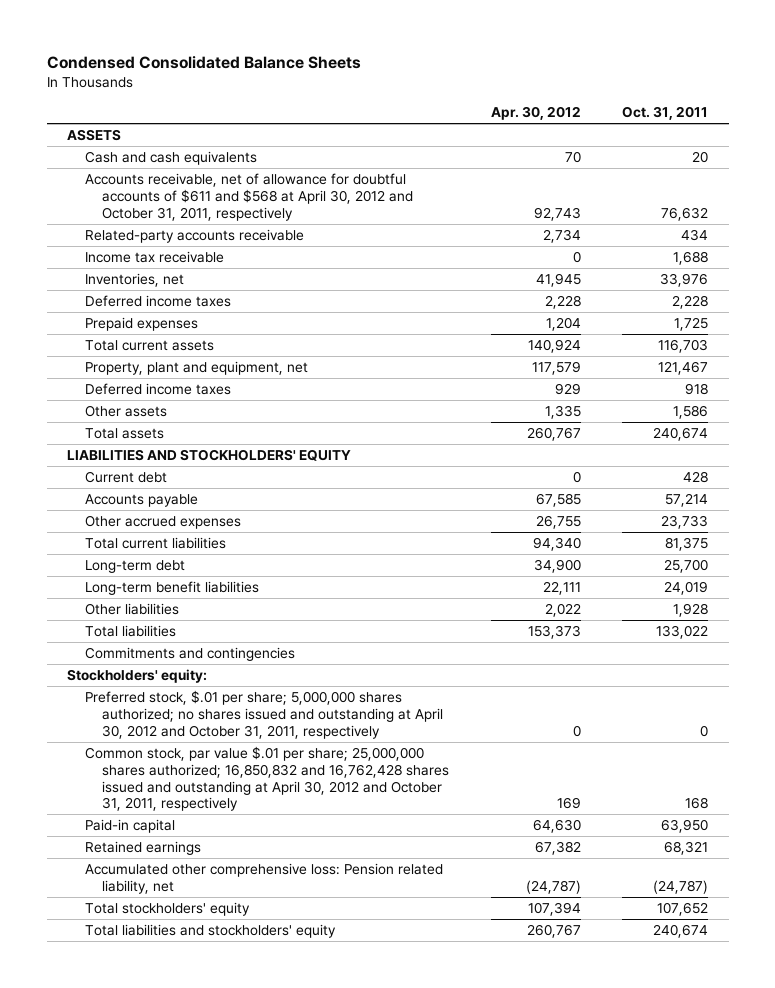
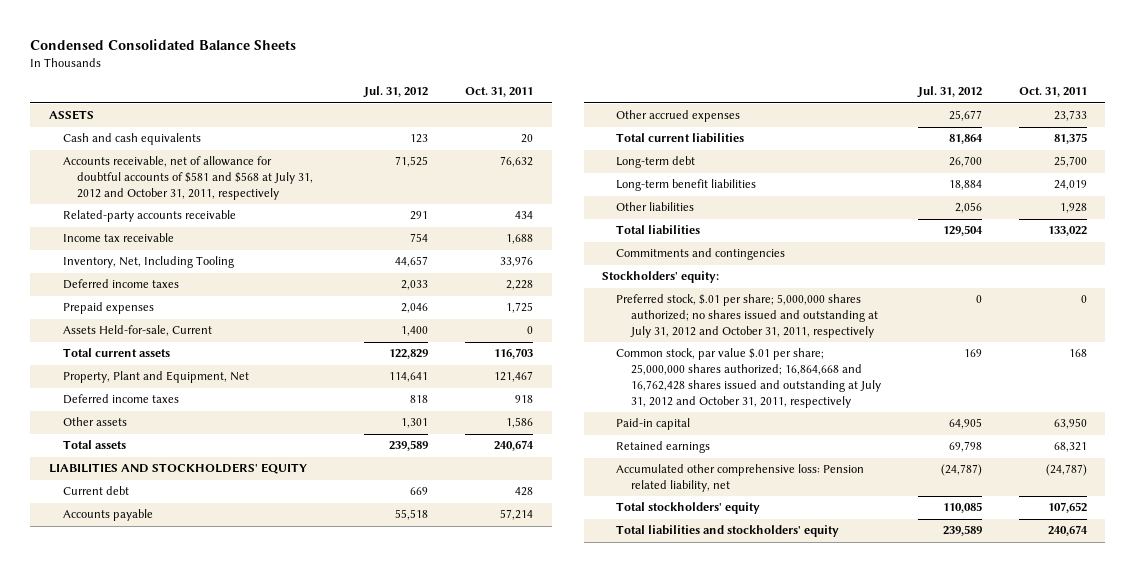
- | Apr. 30, 2012 | Oct. 31, 2011
+ | Jul. 31, 2012 | Oct. 31, 2011
- Accounts receivable, net of allowance for doubtful accounts of $611 and $568 at April 30, 2012 and October 31, 2011, respectively | 92,743 | 76,632
+ Accounts receivable, net of allowance for doubtful accounts of $581 and $568 at July 31, 2012 and October 31, 2011, respectively | 71,525 | 76,632
- Inventories, net | 41,945 | 33,976
+ Inventory, Net, Including Tooling | 44,657 | 33,976
+ Assets Held-for-sale, Current | 1,400 | 0
- Property, plant and equipment, net | 117,579 | 121,467
+ Property, Plant and Equipment, Net | 114,641 | 121,467
- Preferred stock, $.01 per share; 5,000,000 shares authorized; no shares issued and outstanding at April 30, 2012 and October 31, 2011, respectively | 0 | 0
- Common stock, par value $.01 per share; 25,000,000 shares authorized; 16,850,832 and 16,762,428 shares issued and outstanding at April 30, 2012 and October 31, 2011, respectively | 169 | 168
+ Preferred stock, $.01 per share; 5,000,000 shares authorized; no shares issued and outstanding at July 31, 2012 and October 31, 2011, respectively | 0 | 0
+ Common stock, par value $.01 per share; 25,000,000 shares authorized; 16,864,668 and 16,762,428 shares issued and outstanding at July 31, 2012 and October 31, 2011, respectively | 169 | 168

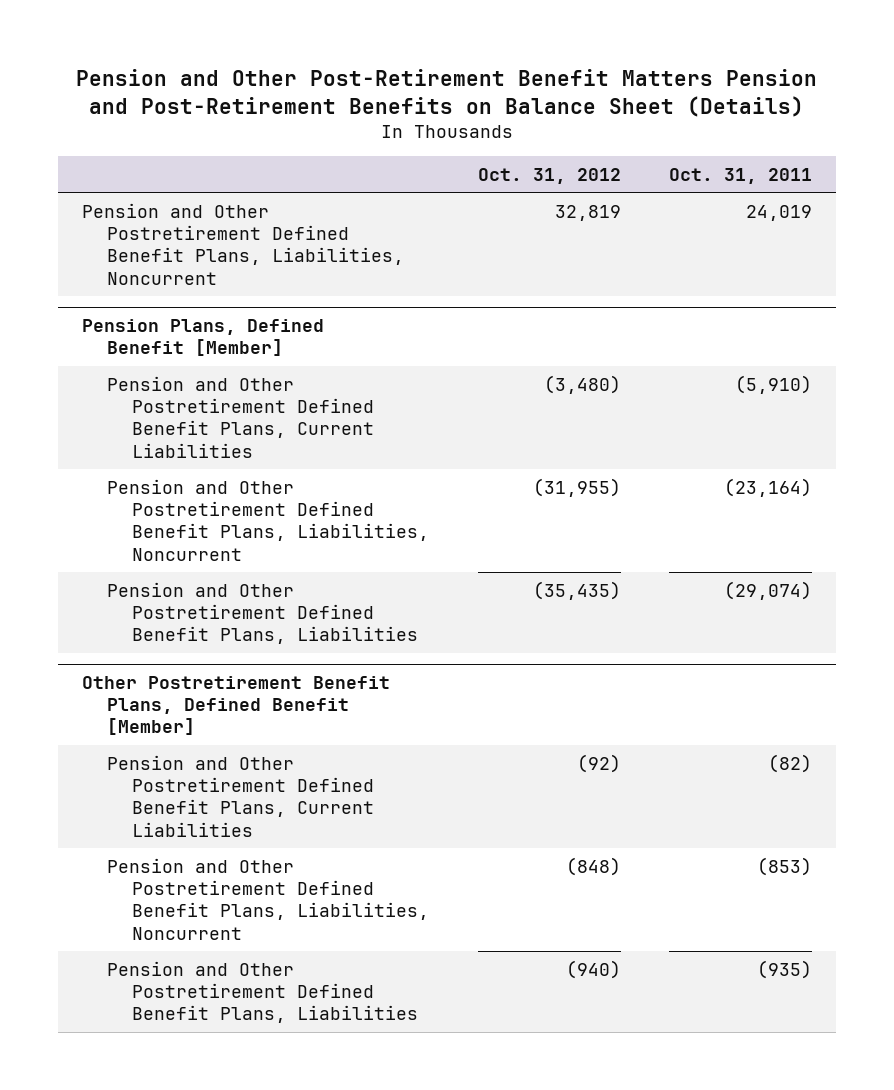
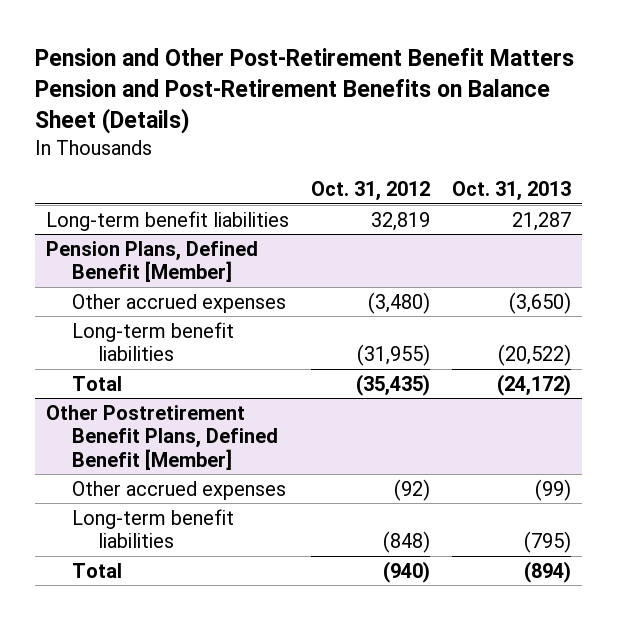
- | Oct. 31, 2012 | Oct. 31, 2011
+ | Oct. 31, 2012 | Oct. 31, 2013
- Pension and Other Postretirement Defined Benefit Plans, Liabilities, Noncurrent | 32,819 | 24,019
+ Long-term benefit liabilities | 32,819 | 21,287
@ Pension Plans, Defined Benefit [Member]
- Pension and Other Postretirement Defined Benefit Plans, Current Liabilities | (3,480) | (5,910)
- Pension and Other Postretirement Defined Benefit Plans, Liabilities, Noncurrent | (31,955) | (23,164)
- Pension and Other Postretirement Defined Benefit Plans, Liabilities | (35,435) | (29,074)
+ Other accrued expenses | (3,480) | (3,650)
+ Long-term benefit liabilities | (31,955) | (20,522)
+ Total | (35,435) | (24,172)
@ Other Postretirement Benefit Plans, Defined Benefit [Member]
- Pension and Other Postretirement Defined Benefit Plans, Current Liabilities | (92) | (82)
- Pension and Other Postretirement Defined Benefit Plans, Liabilities, Noncurrent | (848) | (853)
- Pension and Other Postretirement Defined Benefit Plans, Liabilities | (940) | (935)
+ Other accrued expenses | (92) | (99)
+ Long-term benefit liabilities | (848) | (795)
+ Total | (940) | (894)

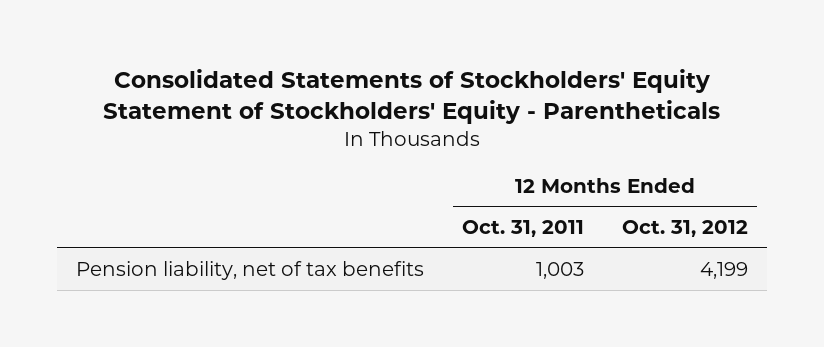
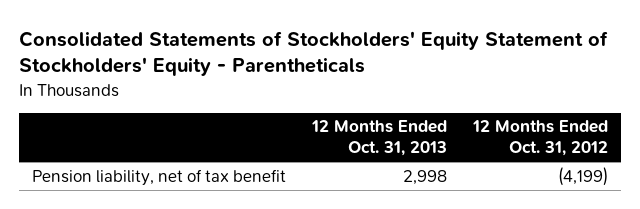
- | 12 Months Ended Oct. 31, 2011 | 12 Months Ended Oct. 31, 2012
+ | 12 Months Ended Oct. 31, 2013 | 12 Months Ended Oct. 31, 2012
- Pension liability, net of tax benefits | 1,003 | 4,199
+ Pension liability, net of tax benefit | 2,998 | (4,199)

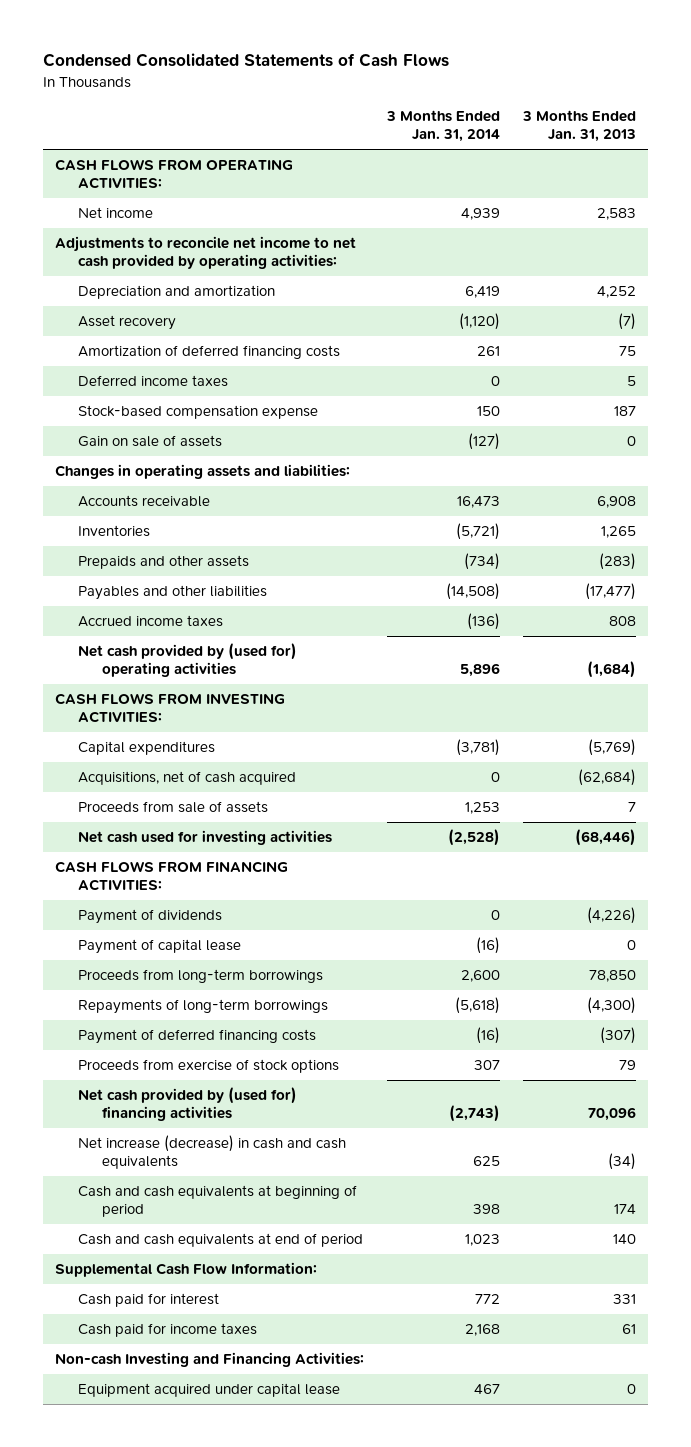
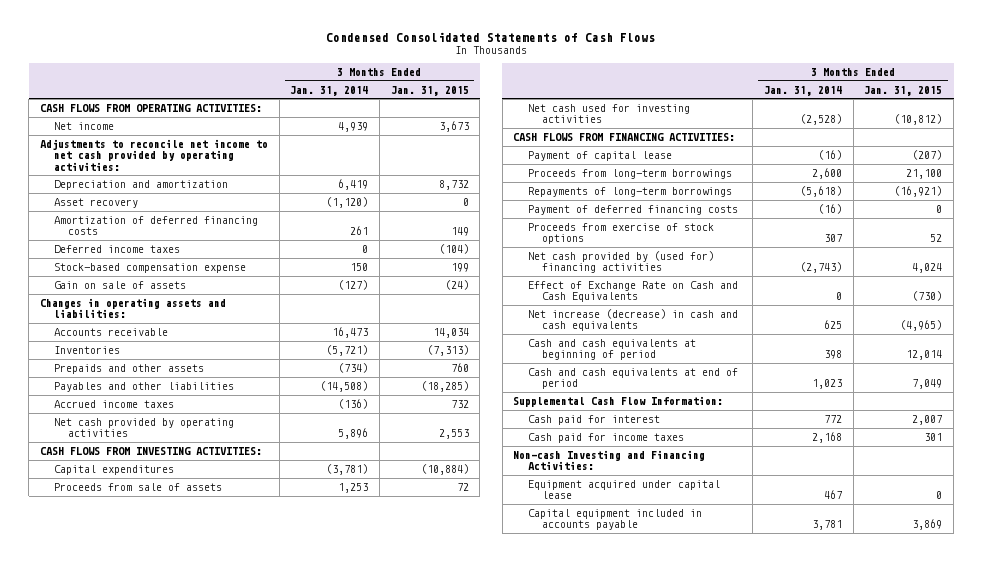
- | 3 Months Ended Jan. 31, 2014 | 3 Months Ended Jan. 31, 2013
+ | 3 Months Ended Jan. 31, 2014 | 3 Months Ended Jan. 31, 2015
- Net cash provided by (used for) operating activities | 5,896 | (1,684)
+ Net cash provided by operating activities | 5,896 | 2,553
- Acquisitions, net of cash acquired | 0 | (62,684)
- Payment of dividends | 0 | (4,226)
+ Effect of Exchange Rate on Cash and Cash Equivalents | 0 | (730)
+ Capital equipment included in accounts payable | 3,781 | 3,869

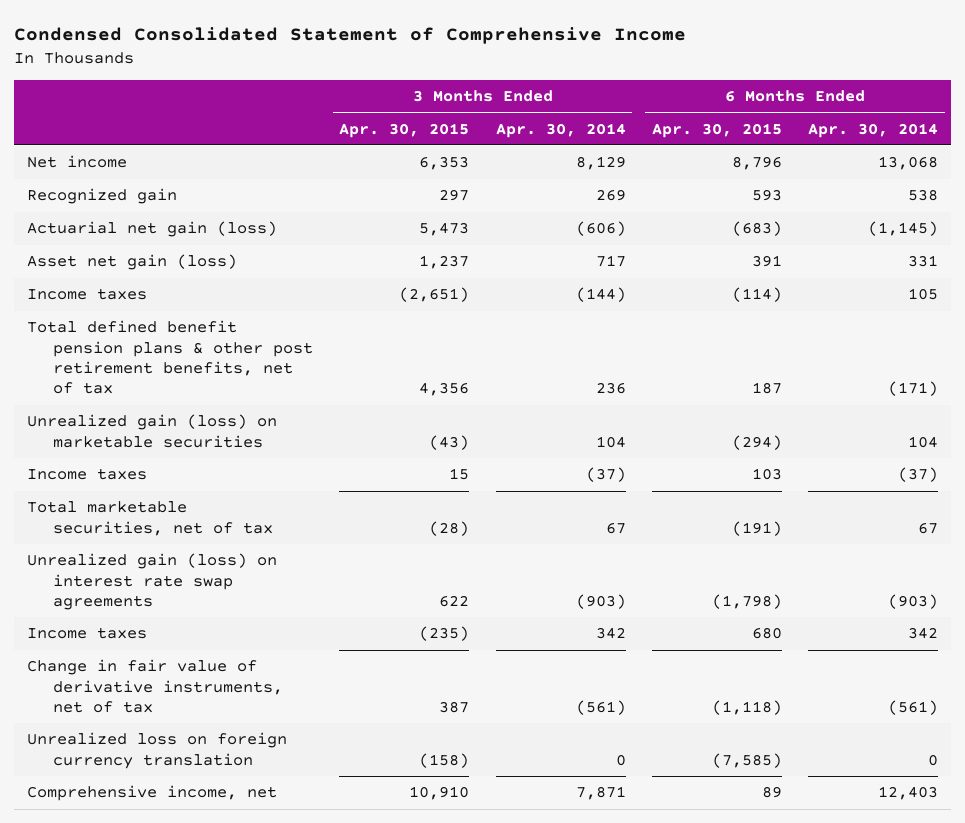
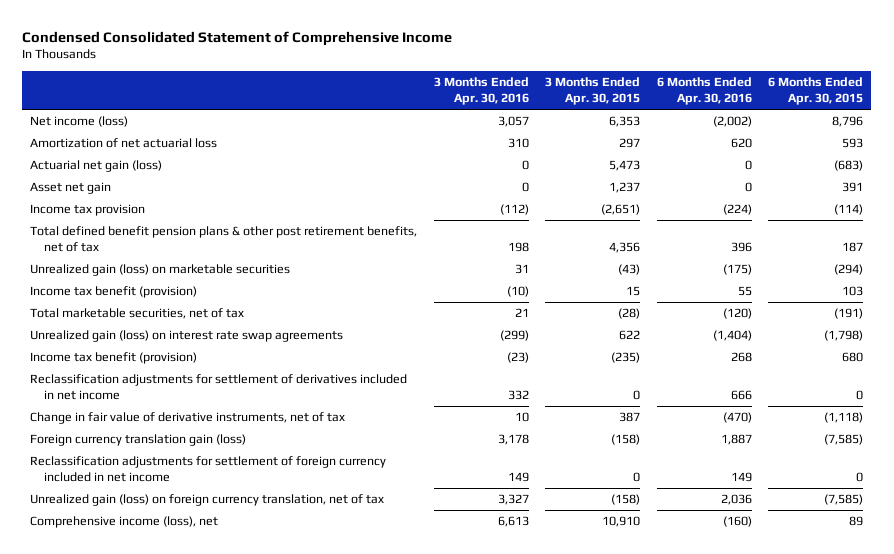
- | 3 Months Ended Apr. 30, 2015 | 3 Months Ended Apr. 30, 2014 | 6 Months Ended Apr. 30, 2015 | 6 Months Ended Apr. 30, 2014
+ | 3 Months Ended Apr. 30, 2016 | 3 Months Ended Apr. 30, 2015 | 6 Months Ended Apr. 30, 2016 | 6 Months Ended Apr. 30, 2015
- Net income | 6,353 | 8,129 | 8,796 | 13,068
- Recognized gain | 297 | 269 | 593 | 538
+ Net income (loss) | 3,057 | 6,353 | (2,002) | 8,796
+ Amortization of net actuarial loss | 310 | 297 | 620 | 593
- Asset net gain (loss) | 1,237 | 717 | 391 | 331
- Income taxes | (2,651) | (144) | (114) | 105
+ Asset net gain | 0 | 1,237 | 0 | 391
+ Income tax provision | (112) | (2,651) | (224) | (114)
- Income taxes | 15 | (37) | 103 | (37)
+ Income tax benefit (provision) | (10) | 15 | 55 | 103
- Income taxes | (235) | 342 | 680 | 342
+ Income tax benefit (provision) | (23) | (235) | 268 | 680
+ Reclassification adjustments for settlement of derivatives included in net income | 332 | 0 | 666 | 0
- Unrealized loss on foreign currency translation | (158) | 0 | (7,585) | 0
- Comprehensive income, net | 10,910 | 7,871 | 89 | 12,403
+ Foreign currency translation gain (loss) | 3,178 | (158) | 1,887 | (7,585)
+ Reclassification adjustments for settlement of foreign currency included in net income | 149 | 0 | 149 | 0
+ Unrealized gain (loss) on foreign currency translation, net of tax | 3,327 | (158) | 2,036 | (7,585)
+ Comprehensive income (loss), net | 6,613 | 10,910 | (160) | 89

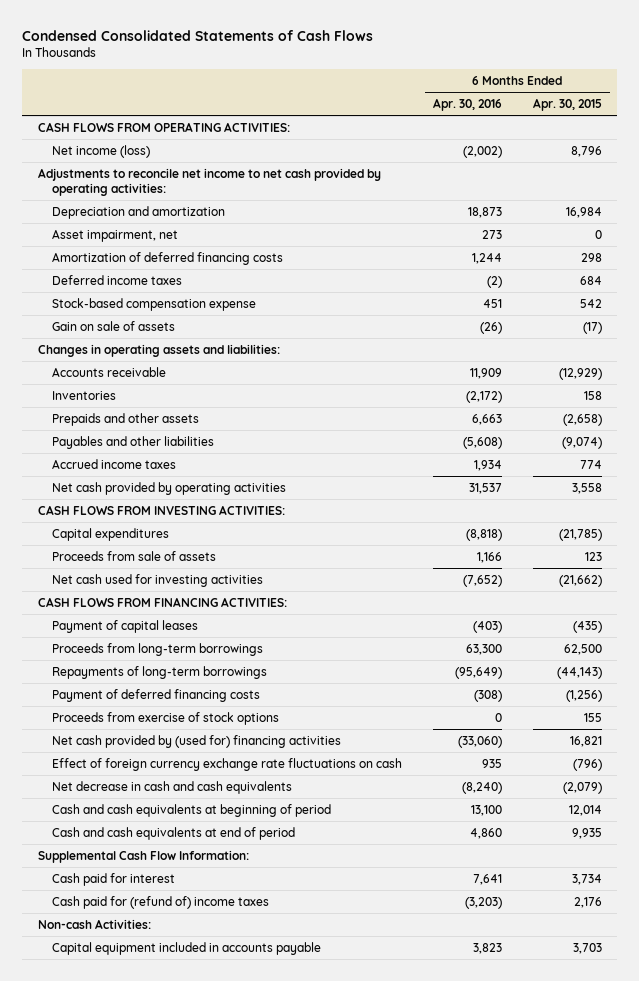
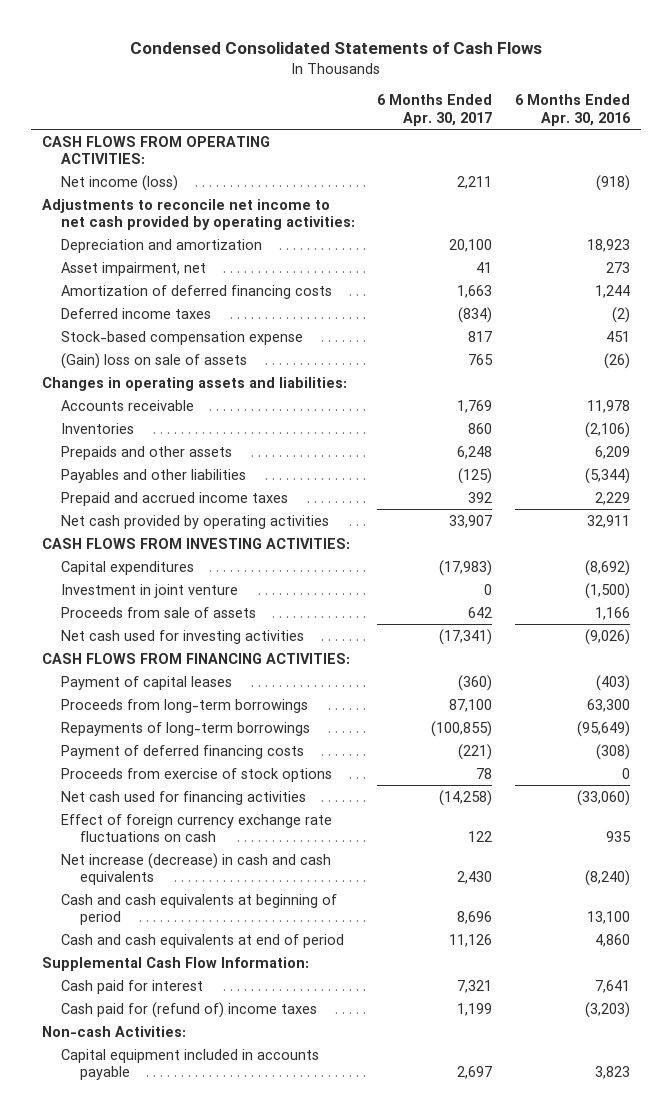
- | 6 Months Ended Apr. 30, 2016 | 6 Months Ended Apr. 30, 2015
+ | 6 Months Ended Apr. 30, 2017 | 6 Months Ended Apr. 30, 2016
- Net income (loss) | (2,002) | 8,796
+ Net income (loss) | 2,211 | (918)
- Depreciation and amortization | 18,873 | 16,984
+ Depreciation and amortization | 20,100 | 18,923
- Gain on sale of assets | (26) | (17)
+ (Gain) loss on sale of assets | 765 | (26)
- Accounts receivable | 11,909 | (12,929)
- Inventories | (2,172) | 158
- Prepaids and other assets | 6,663 | (2,658)
- Payables and other liabilities | (5,608) | (9,074)
- Accrued income taxes | 1,934 | 774
- Net cash provided by operating activities | 31,537 | 3,558
+ Accounts receivable | 1,769 | 11,978
+ Inventories | 860 | (2,106)
+ Prepaids and other assets | 6,248 | 6,209
+ Payables and other liabilities | (125) | (5,344)
+ Prepaid and accrued income taxes | 392 | 2,229
+ Net cash provided by operating activities | 33,907 | 32,911
- Capital expenditures | (8,818) | (21,785)
+ Capital expenditures | (17,983) | (8,692)
+ Investment in joint venture | 0 | (1,500)
- Net cash used for investing activities | (7,652) | (21,662)
+ Net cash used for investing activities | (17,341) | (9,026)
- Net cash provided by (used for) financing activities | (33,060) | 16,821
+ Net cash used for financing activities | (14,258) | (33,060)
- Net decrease in cash and cash equivalents | (8,240) | (2,079)
+ Net increase (decrease) in cash and cash equivalents | 2,430 | (8,240)

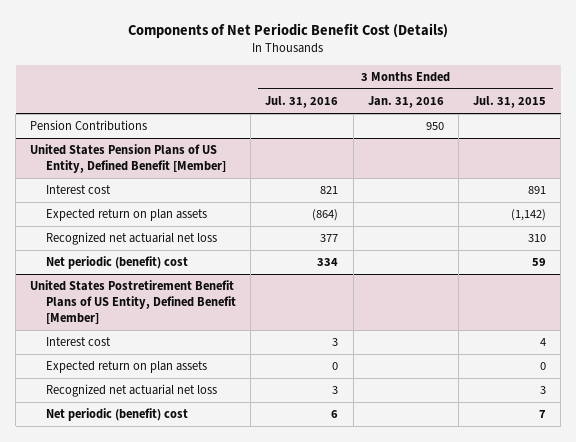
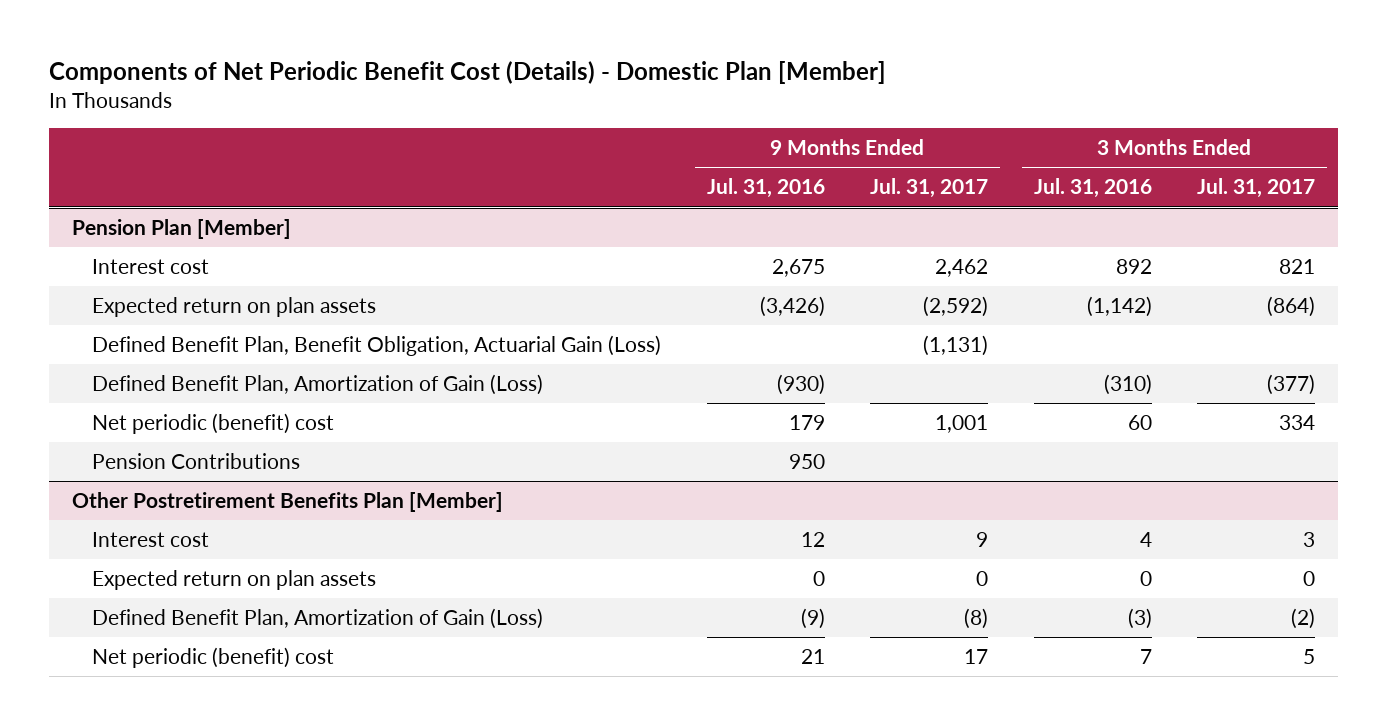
- Components of Net Periodic Benefit Cost (Details)
+ Components of Net Periodic Benefit Cost (Details) - Domestic Plan [Member]
- | 3 Months Ended Jul. 31, 2016 | 3 Months Ended Jan. 31, 2016 | 3 Months Ended Jul. 31, 2015
+ | 9 Months Ended Jul. 31, 2016 | 9 Months Ended Jul. 31, 2017 | 3 Months Ended Jul. 31, 2016 | 3 Months Ended Jul. 31, 2017
+ Pension Plan [Member]
+ Interest cost | 2,675 | 2,462 | 892 | 821
+ Expected return on plan assets | (3,426) | (2,592) | (1,142) | (864)
+ Defined Benefit Plan, Benefit Obligation, Actuarial Gain (Loss) | | (1,131) | |
+ Defined Benefit Plan, Amortization of Gain (Loss) | (930) | | (310) | (377)
+ Net periodic (benefit) cost | 179 | 1,001 | 60 | 334
- United States Pension Plans of US Entity, Defined Benefit [Member]
- Interest cost | 821 | | 891
- Expected return on plan assets | (864) | | (1,142)
- Recognized net actuarial net loss | 377 | | 310
- Net periodic (benefit) cost | 334 | | 59
- United States Postretirement Benefit Plans of US Entity, Defined Benefit [Member]
- Interest cost | 3 | | 4
+ Other Postretirement Benefits Plan [Member]
+ Interest cost | 12 | 9 | 4 | 3
- Recognized net actuarial net loss | 3 | | 3
- Net periodic (benefit) cost | 6 | | 7
+ Defined Benefit Plan, Amortization of Gain (Loss) | (9) | (8) | (3) | (2)
+ Net periodic (benefit) cost | 21 | 17 | 7 | 5

